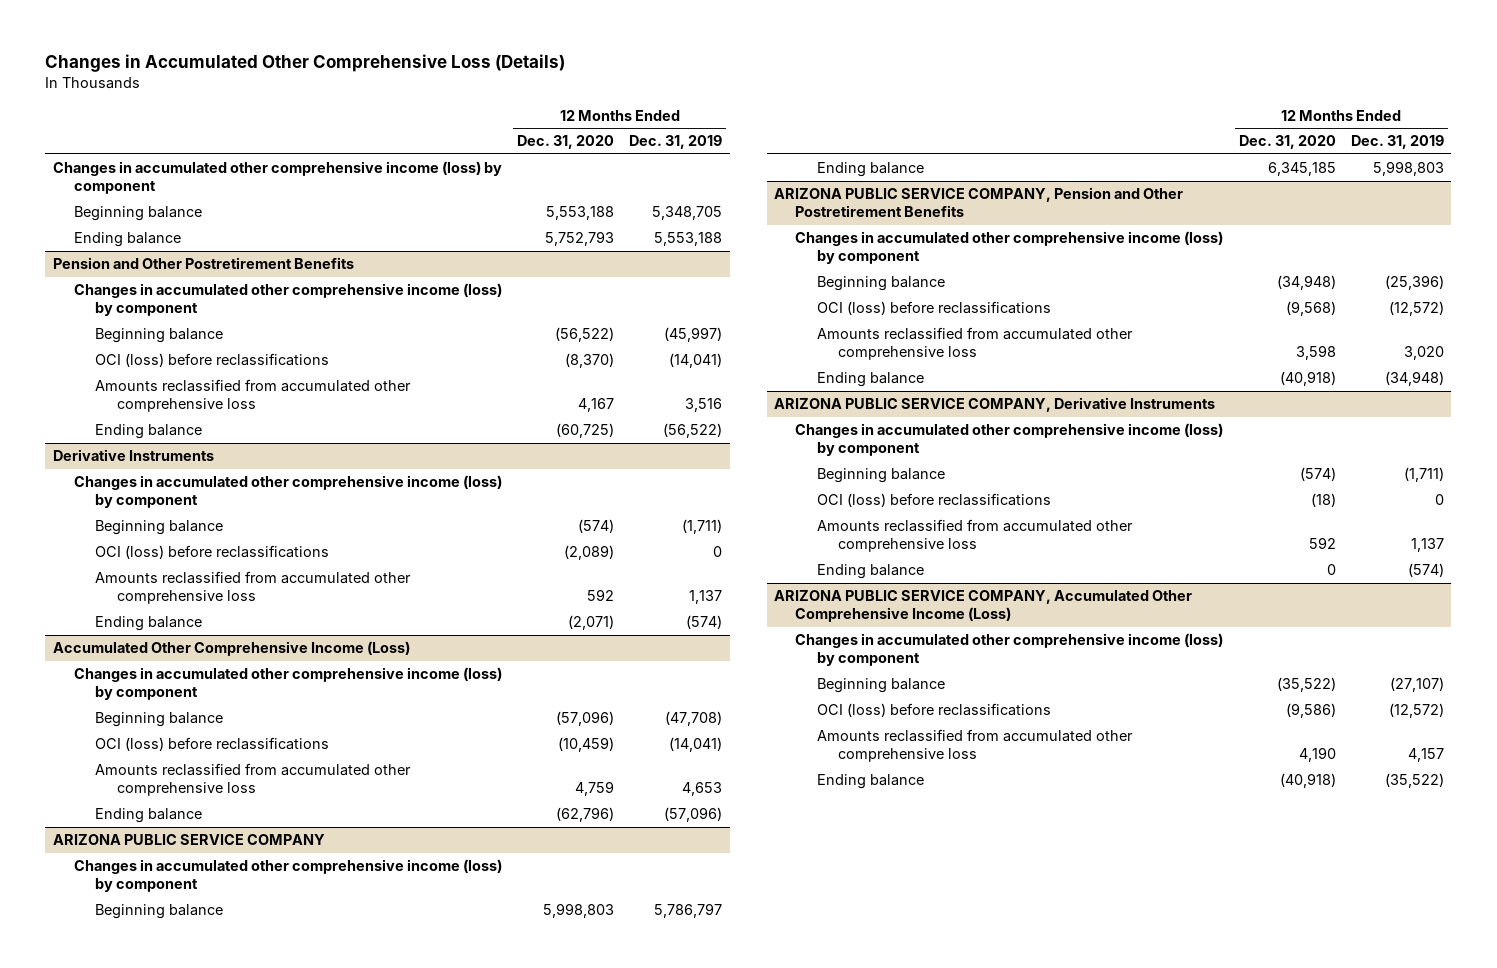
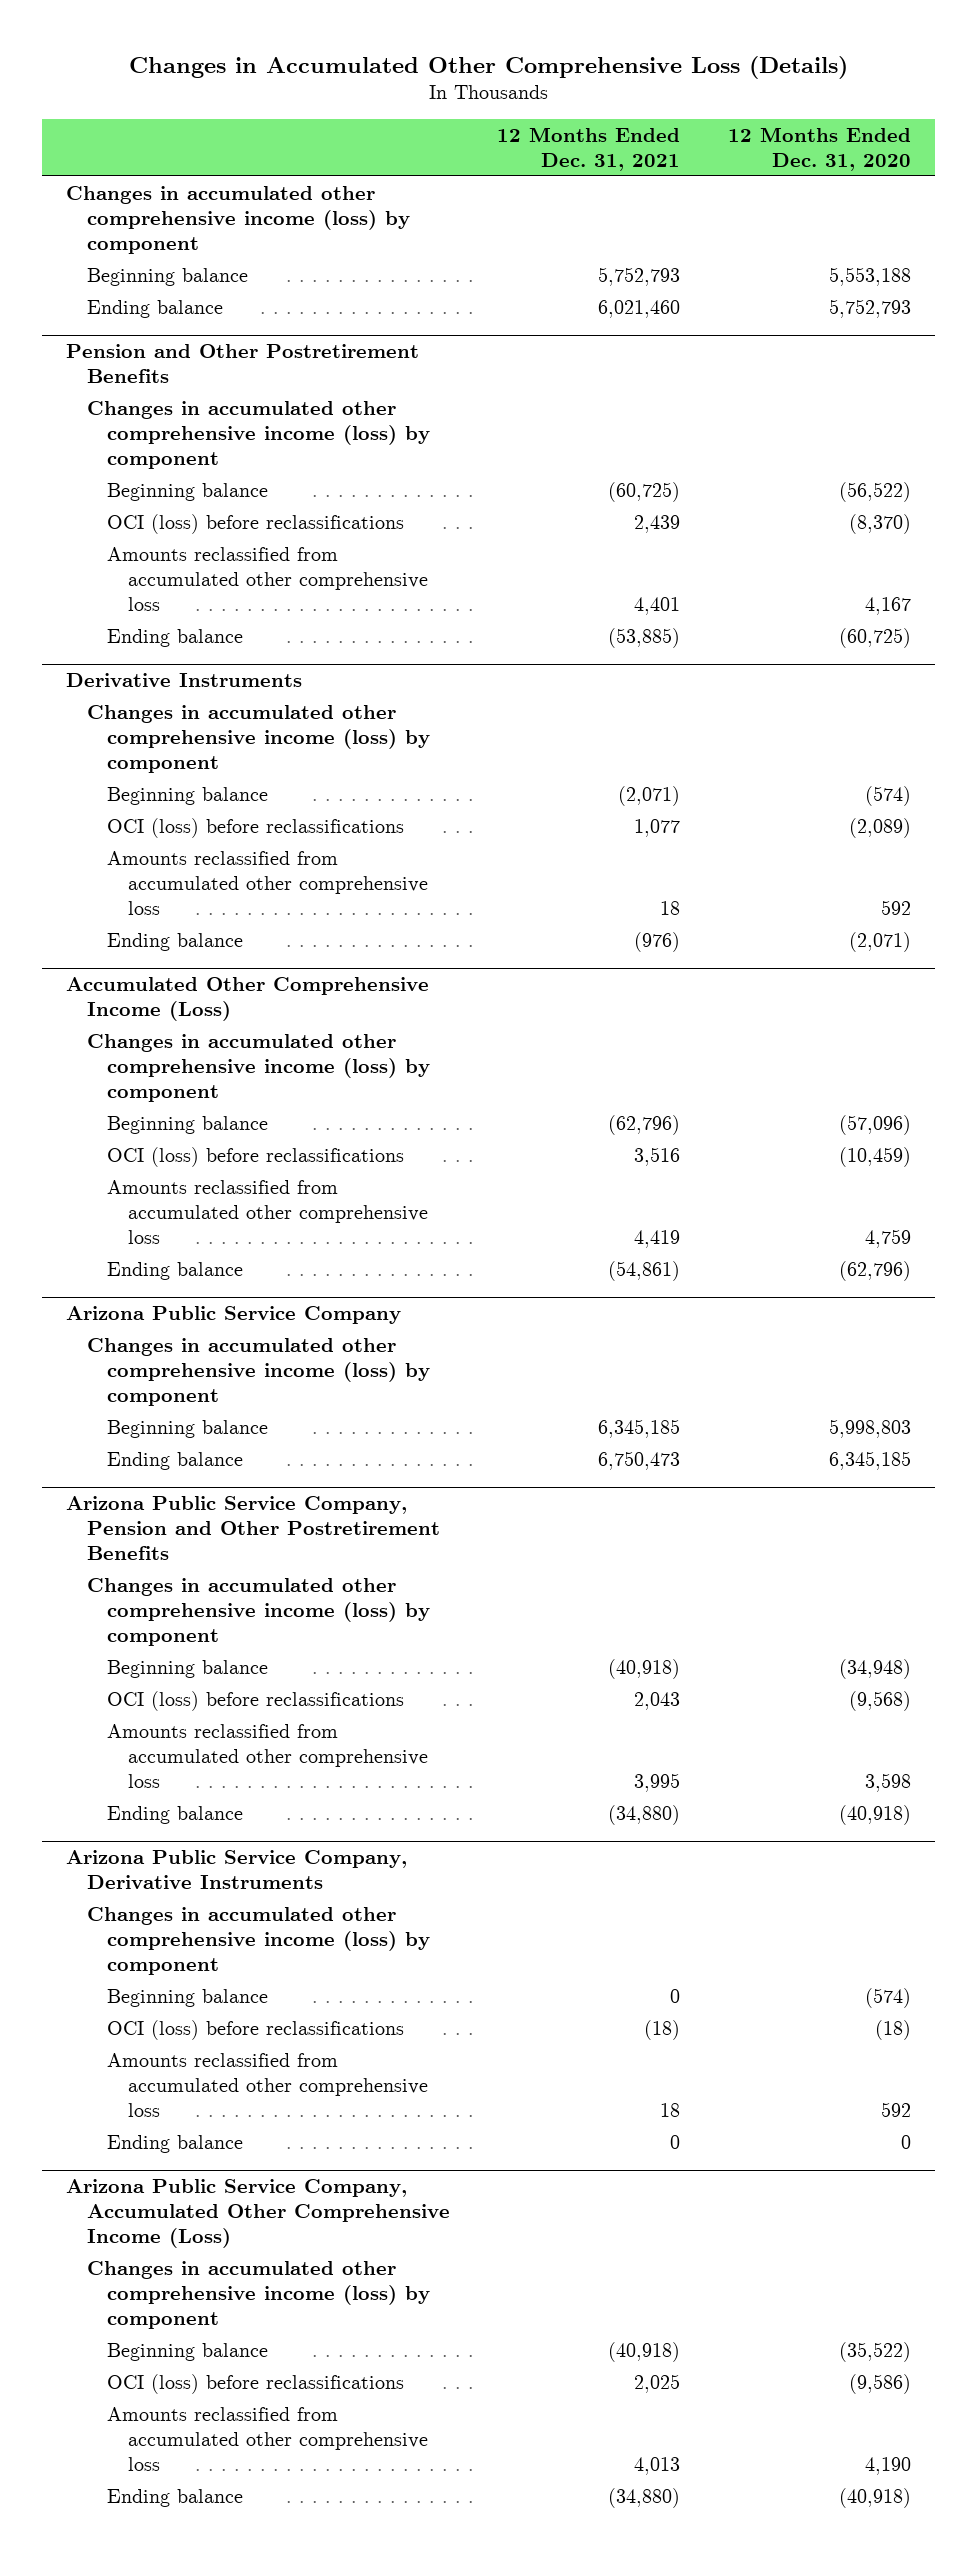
- | 12 Months Ended Dec. 31, 2020 | 12 Months Ended Dec. 31, 2019
+ | 12 Months Ended Dec. 31, 2021 | 12 Months Ended Dec. 31, 2020
- ARIZONA PUBLIC SERVICE COMPANY
+ Arizona Public Service Company
- ARIZONA PUBLIC SERVICE COMPANY, Pension and Other Postretirement Benefits
+ Arizona Public Service Company, Pension and Other Postretirement Benefits
- ARIZONA PUBLIC SERVICE COMPANY, Derivative Instruments
+ Arizona Public Service Company, Derivative Instruments
- ARIZONA PUBLIC SERVICE COMPANY, Accumulated Other Comprehensive Income (Loss)
+ Arizona Public Service Company, Accumulated Other Comprehensive Income (Loss)

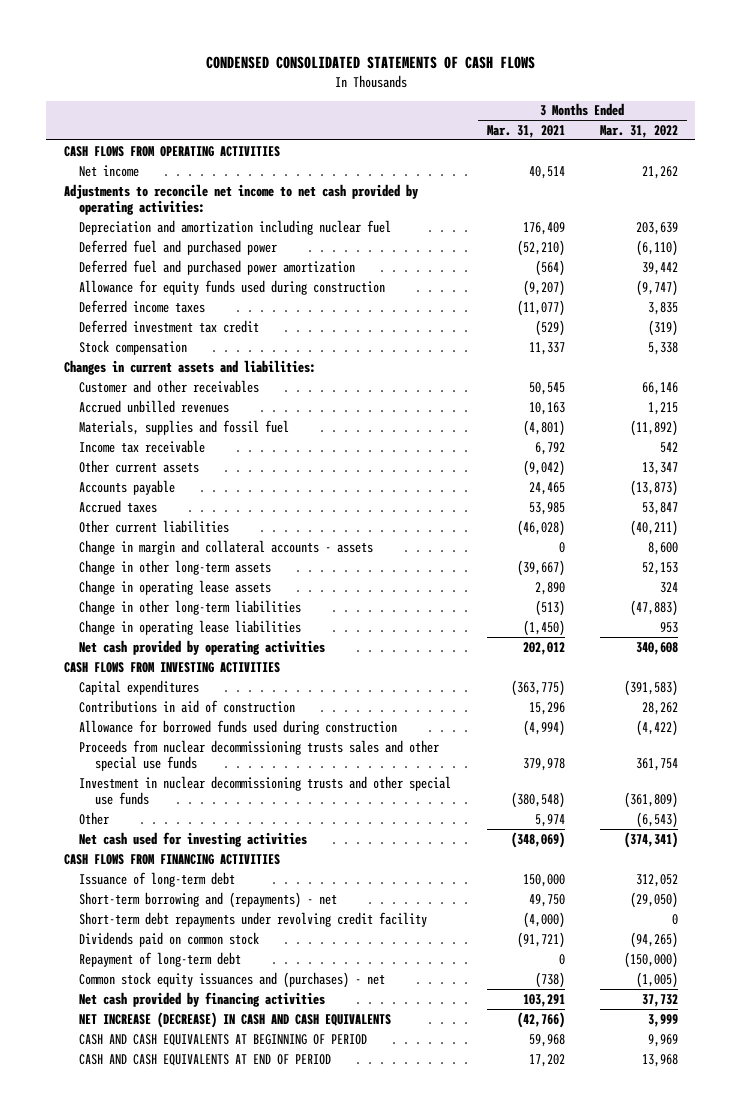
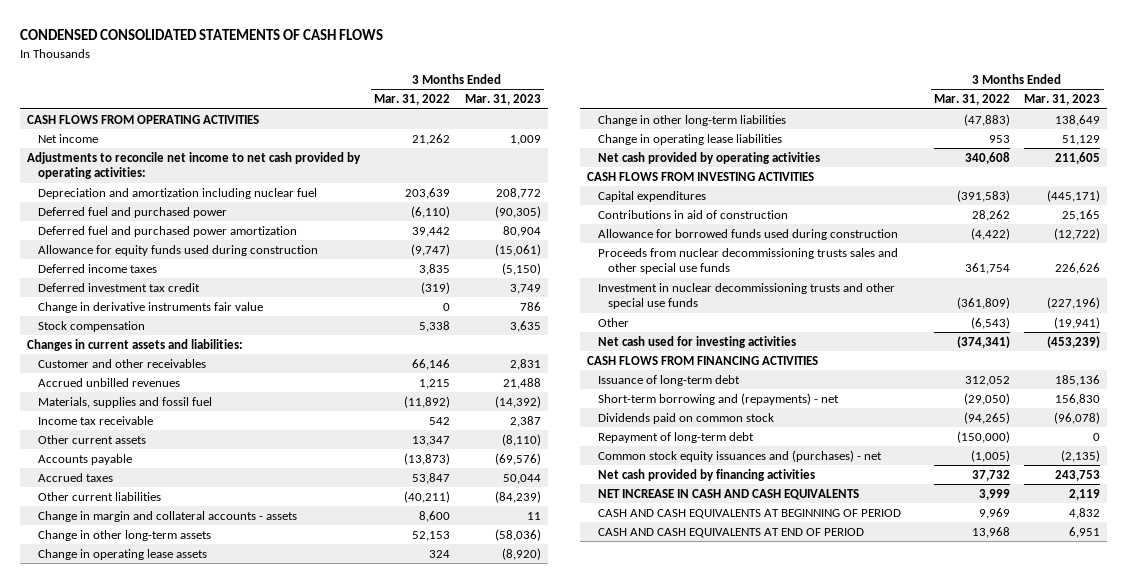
- | 3 Months Ended Mar. 31, 2021 | 3 Months Ended Mar. 31, 2022
+ | 3 Months Ended Mar. 31, 2022 | 3 Months Ended Mar. 31, 2023
+ Change in derivative instruments fair value | 0 | 786
- Short-term debt repayments under revolving credit facility | (4,000) | 0
- NET INCREASE (DECREASE) IN CASH AND CASH EQUIVALENTS | (42,766) | 3,999
+ NET INCREASE IN CASH AND CASH EQUIVALENTS | 3,999 | 2,119

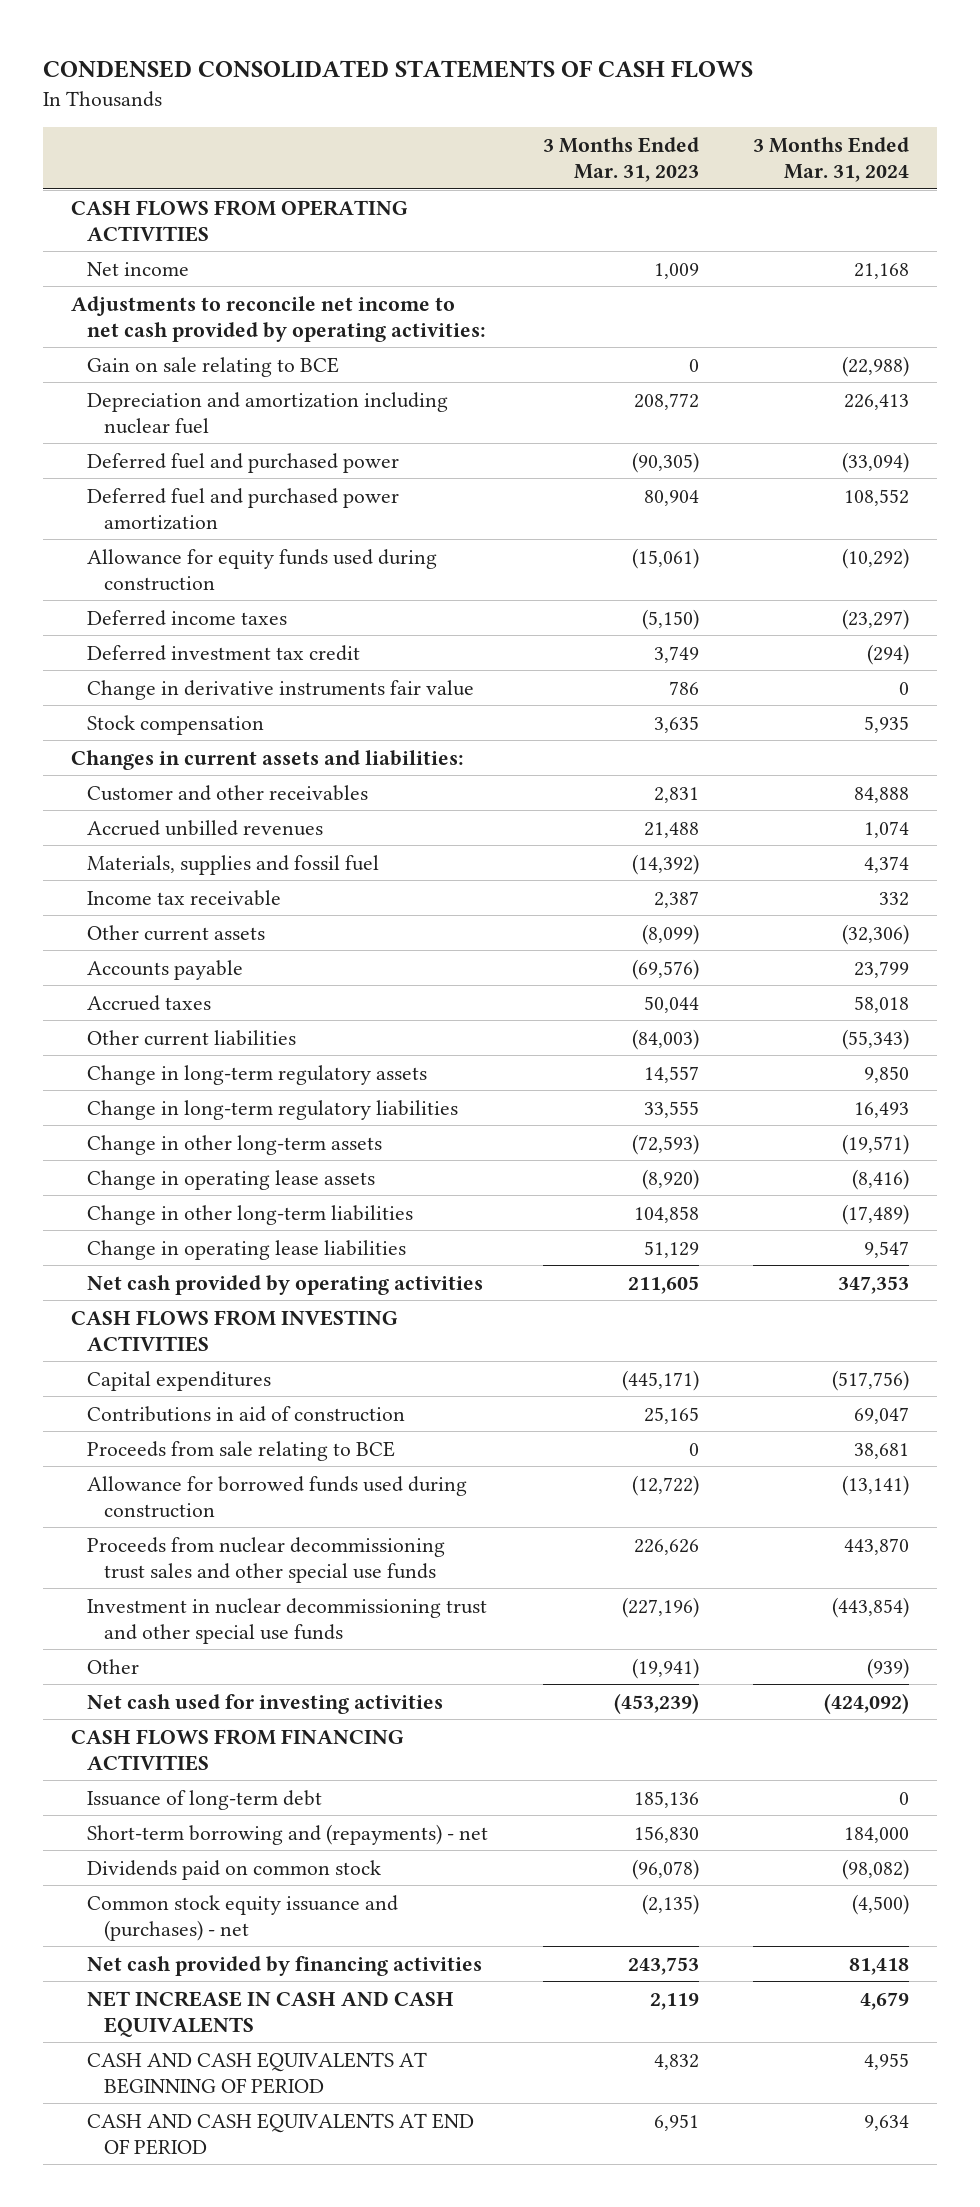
- | 3 Months Ended Mar. 31, 2022 | 3 Months Ended Mar. 31, 2023
+ | 3 Months Ended Mar. 31, 2023 | 3 Months Ended Mar. 31, 2024
+ Gain on sale relating to BCE | 0 | (22,988)
- Other current assets | 13,347 | (8,110)
+ Other current assets | (8,099) | (32,306)
- Other current liabilities | (40,211) | (84,239)
- Change in margin and collateral accounts - assets | 8,600 | 11
- Change in other long-term assets | 52,153 | (58,036)
+ Other current liabilities | (84,003) | (55,343)
+ Change in long-term regulatory assets | 14,557 | 9,850
+ Change in long-term regulatory liabilities | 33,555 | 16,493
+ Change in other long-term assets | (72,593) | (19,571)
- Change in other long-term liabilities | (47,883) | 138,649
+ Change in other long-term liabilities | 104,858 | (17,489)
+ Proceeds from sale relating to BCE | 0 | 38,681
- Proceeds from nuclear decommissioning trusts sales and other special use funds | 361,754 | 226,626
- Investment in nuclear decommissioning trusts and other special use funds | (361,809) | (227,196)
+ Proceeds from nuclear decommissioning trust sales and other special use funds | 226,626 | 443,870
+ Investment in nuclear decommissioning trust and other special use funds | (227,196) | (443,854)
- Repayment of long-term debt | (150,000) | 0
- Common stock equity issuances and (purchases) - net | (1,005) | (2,135)
+ Common stock equity issuance and (purchases) - net | (2,135) | (4,500)

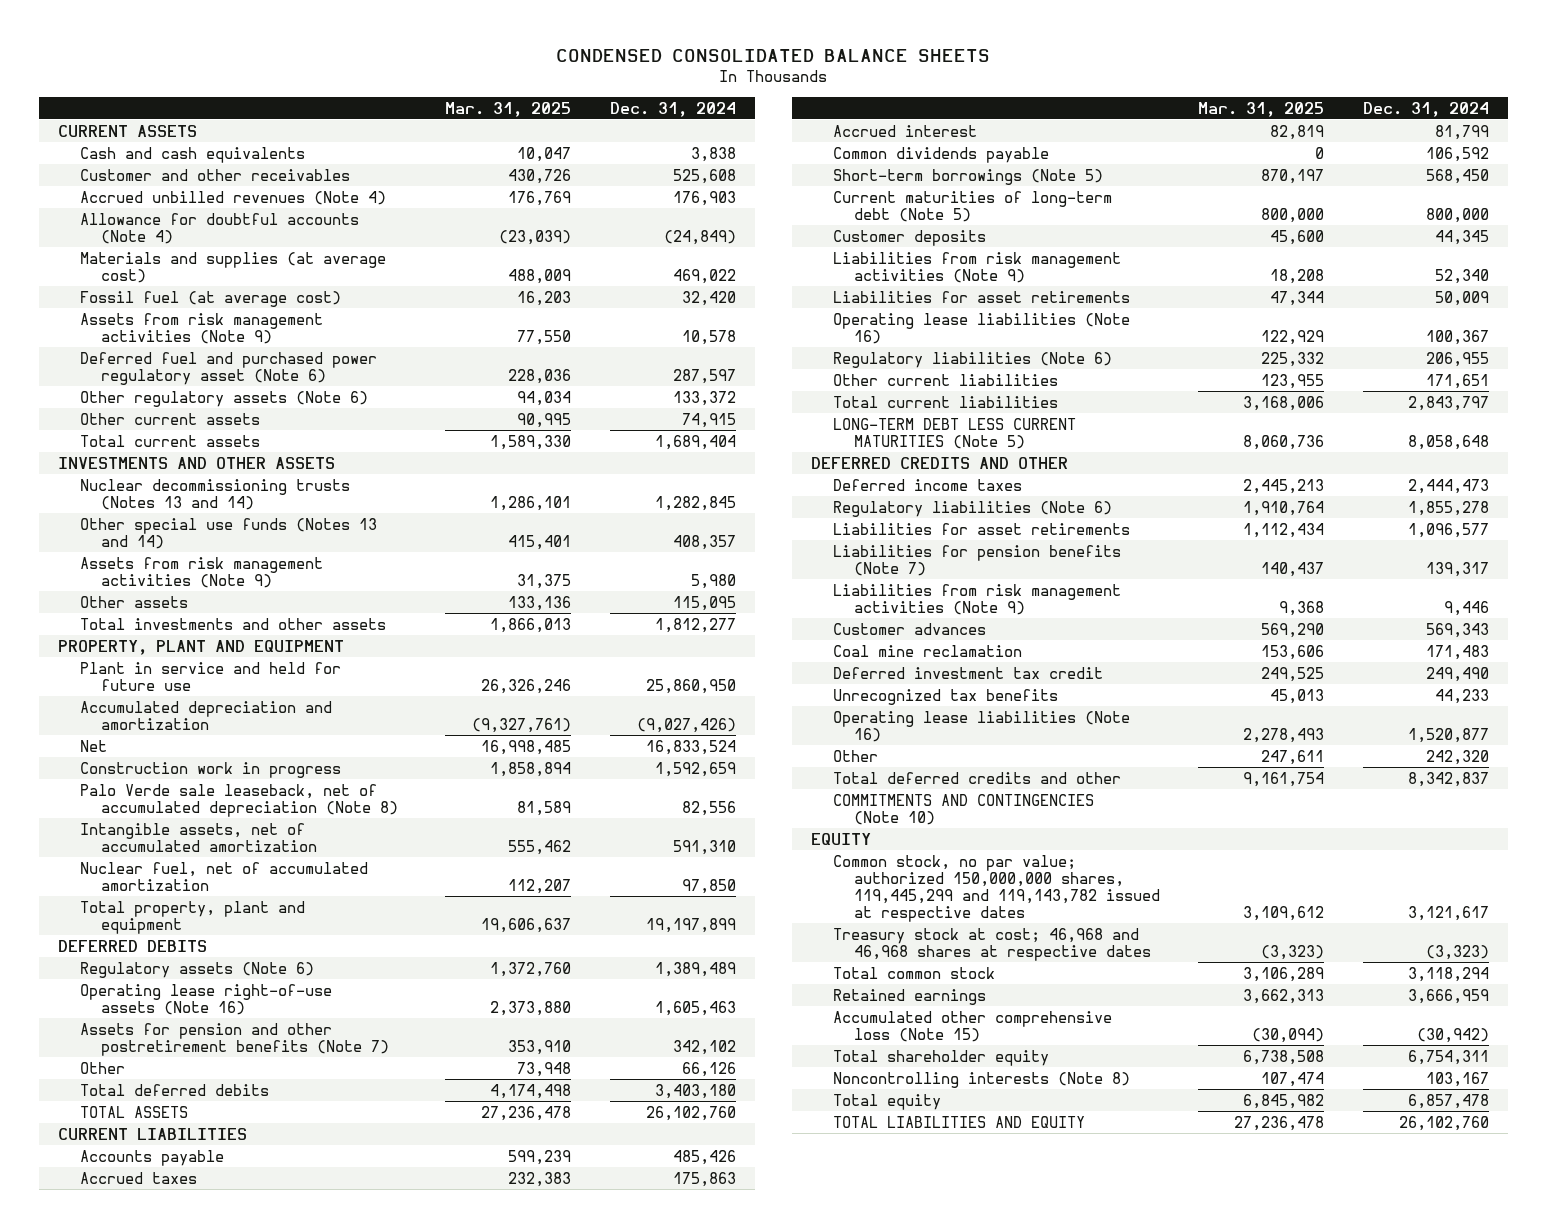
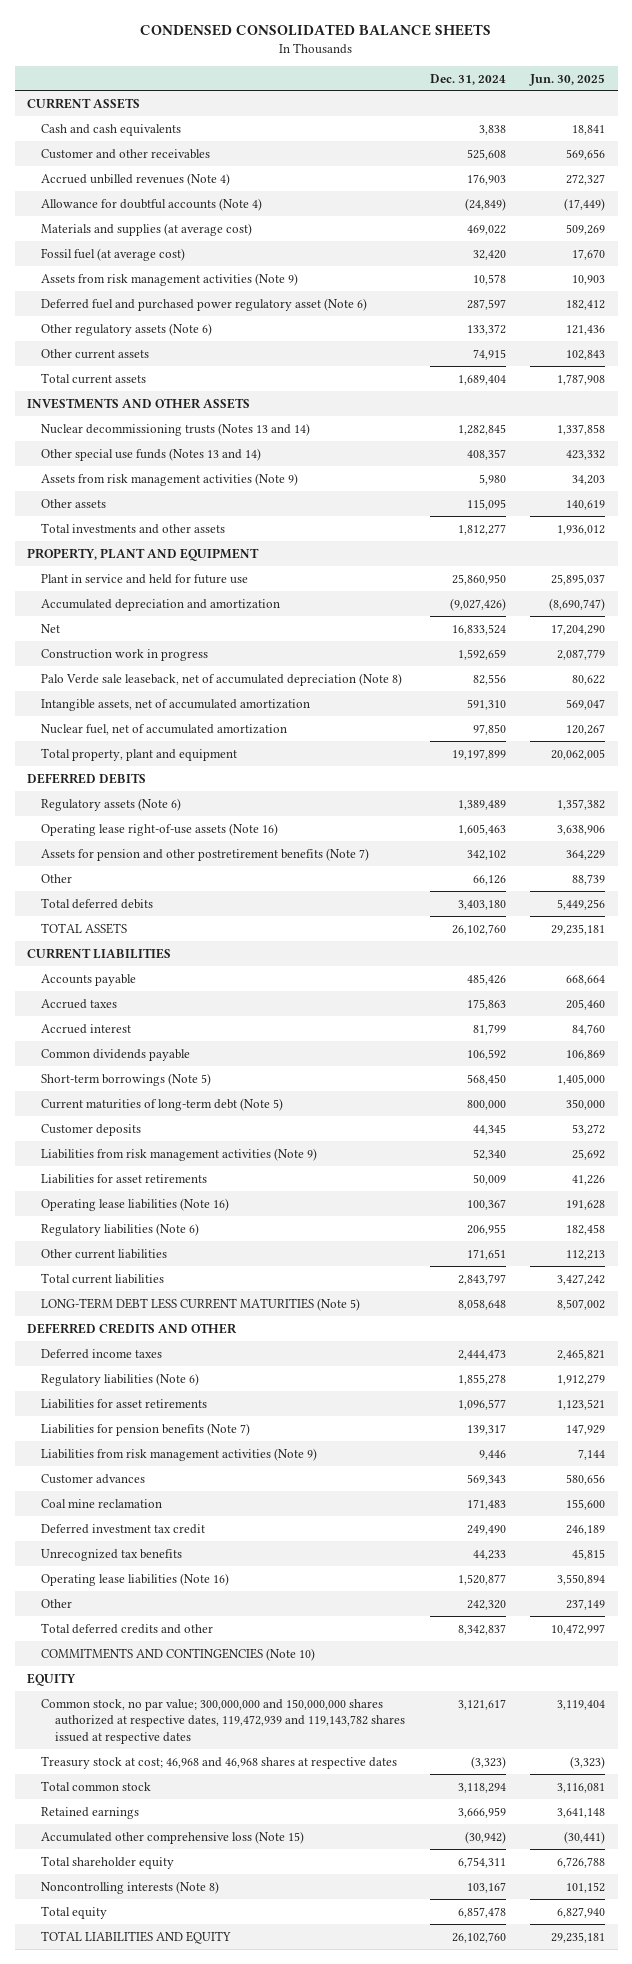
- | Mar. 31, 2025 | Dec. 31, 2024
+ | Dec. 31, 2024 | Jun. 30, 2025
- Common stock, no par value; authorized 150,000,000 shares, 119,445,299 and 119,143,782 issued at respective dates | 3,109,612 | 3,121,617
+ Common stock, no par value; 300,000,000 and 150,000,000 shares authorized at respective dates, 119,472,939 and 119,143,782 shares issued at respective dates | 3,121,617 | 3,119,404

